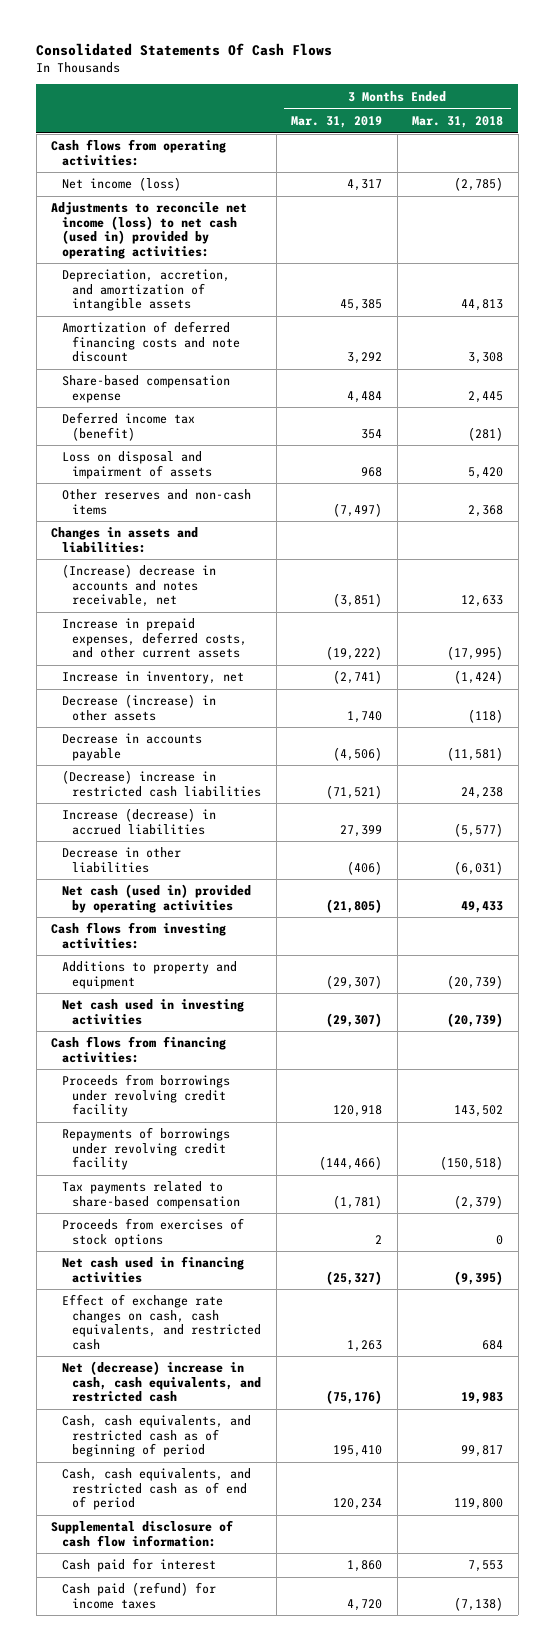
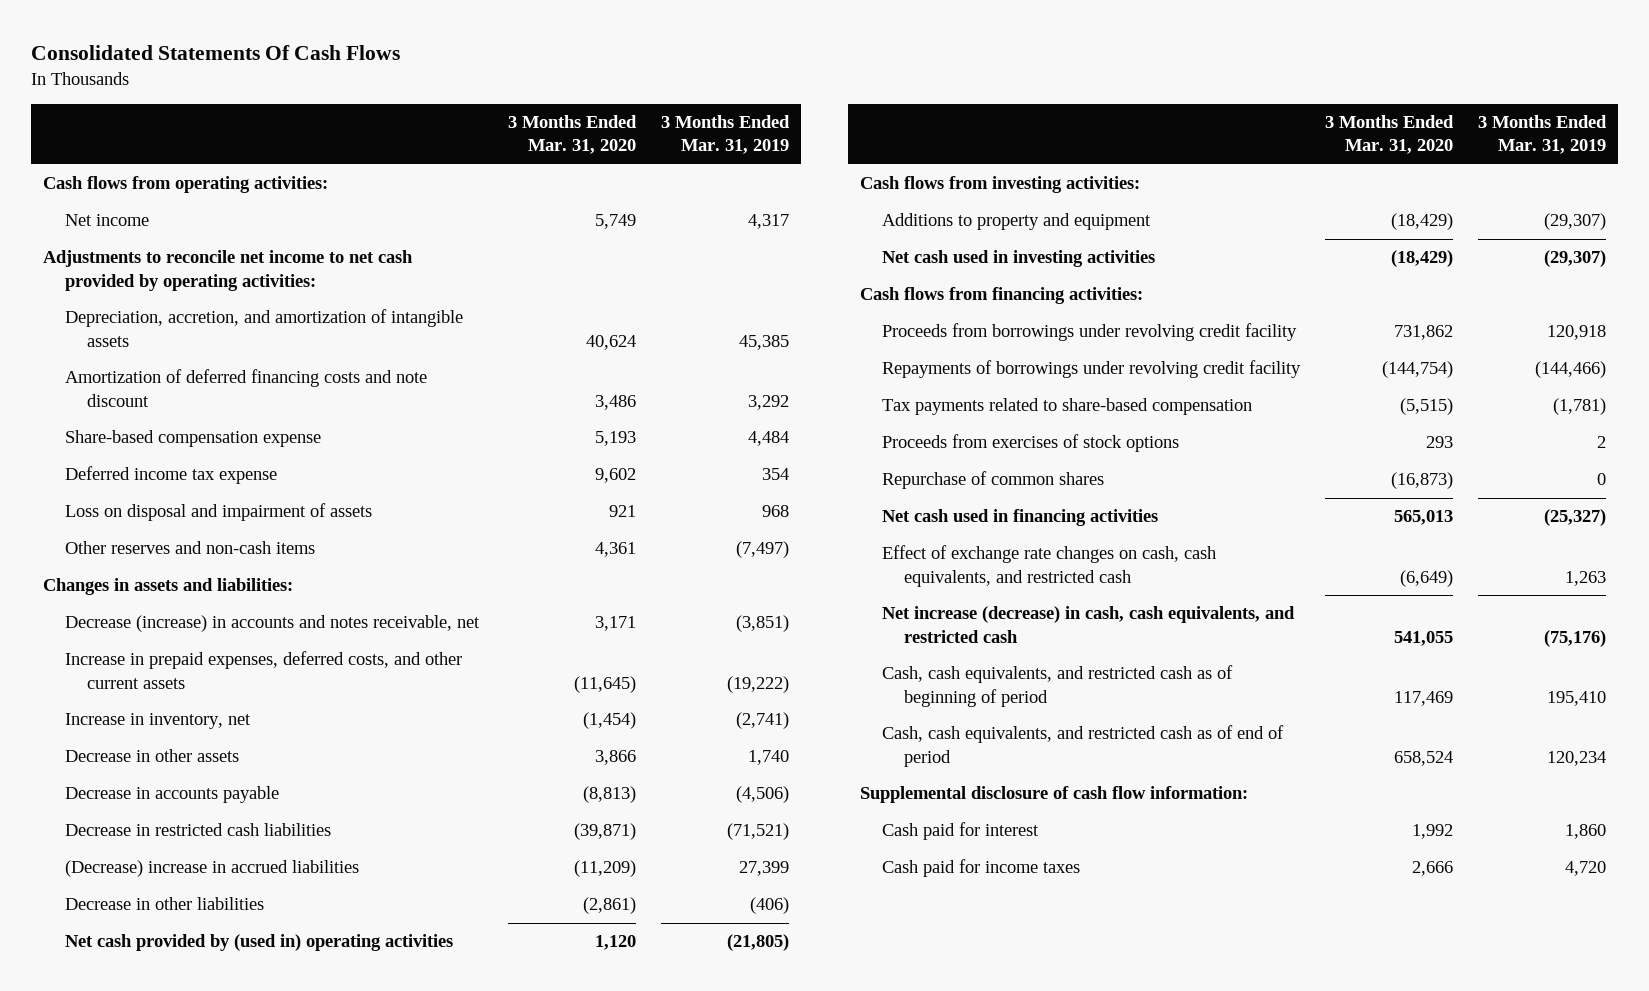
- | 3 Months Ended Mar. 31, 2019 | 3 Months Ended Mar. 31, 2018
+ | 3 Months Ended Mar. 31, 2020 | 3 Months Ended Mar. 31, 2019
- Net income (loss) | 4,317 | (2,785)
- Adjustments to reconcile net income (loss) to net cash (used in) provided by operating activities:
+ Net income | 5,749 | 4,317
+ Adjustments to reconcile net income to net cash provided by operating activities:
- Deferred income tax (benefit) | 354 | (281)
+ Deferred income tax expense | 9,602 | 354
- (Increase) decrease in accounts and notes receivable, net | (3,851) | 12,633
+ Decrease (increase) in accounts and notes receivable, net | 3,171 | (3,851)
- Decrease (increase) in other assets | 1,740 | (118)
+ Decrease in other assets | 3,866 | 1,740
- (Decrease) increase in restricted cash liabilities | (71,521) | 24,238
- Increase (decrease) in accrued liabilities | 27,399 | (5,577)
+ Decrease in restricted cash liabilities | (39,871) | (71,521)
+ (Decrease) increase in accrued liabilities | (11,209) | 27,399
- Net cash (used in) provided by operating activities | (21,805) | 49,433
+ Net cash provided by (used in) operating activities | 1,120 | (21,805)
+ Repurchase of common shares | (16,873) | 0
- Net (decrease) increase in cash, cash equivalents, and restricted cash | (75,176) | 19,983
+ Net increase (decrease) in cash, cash equivalents, and restricted cash | 541,055 | (75,176)
- Cash paid (refund) for income taxes | 4,720 | (7,138)
+ Cash paid for income taxes | 2,666 | 4,720

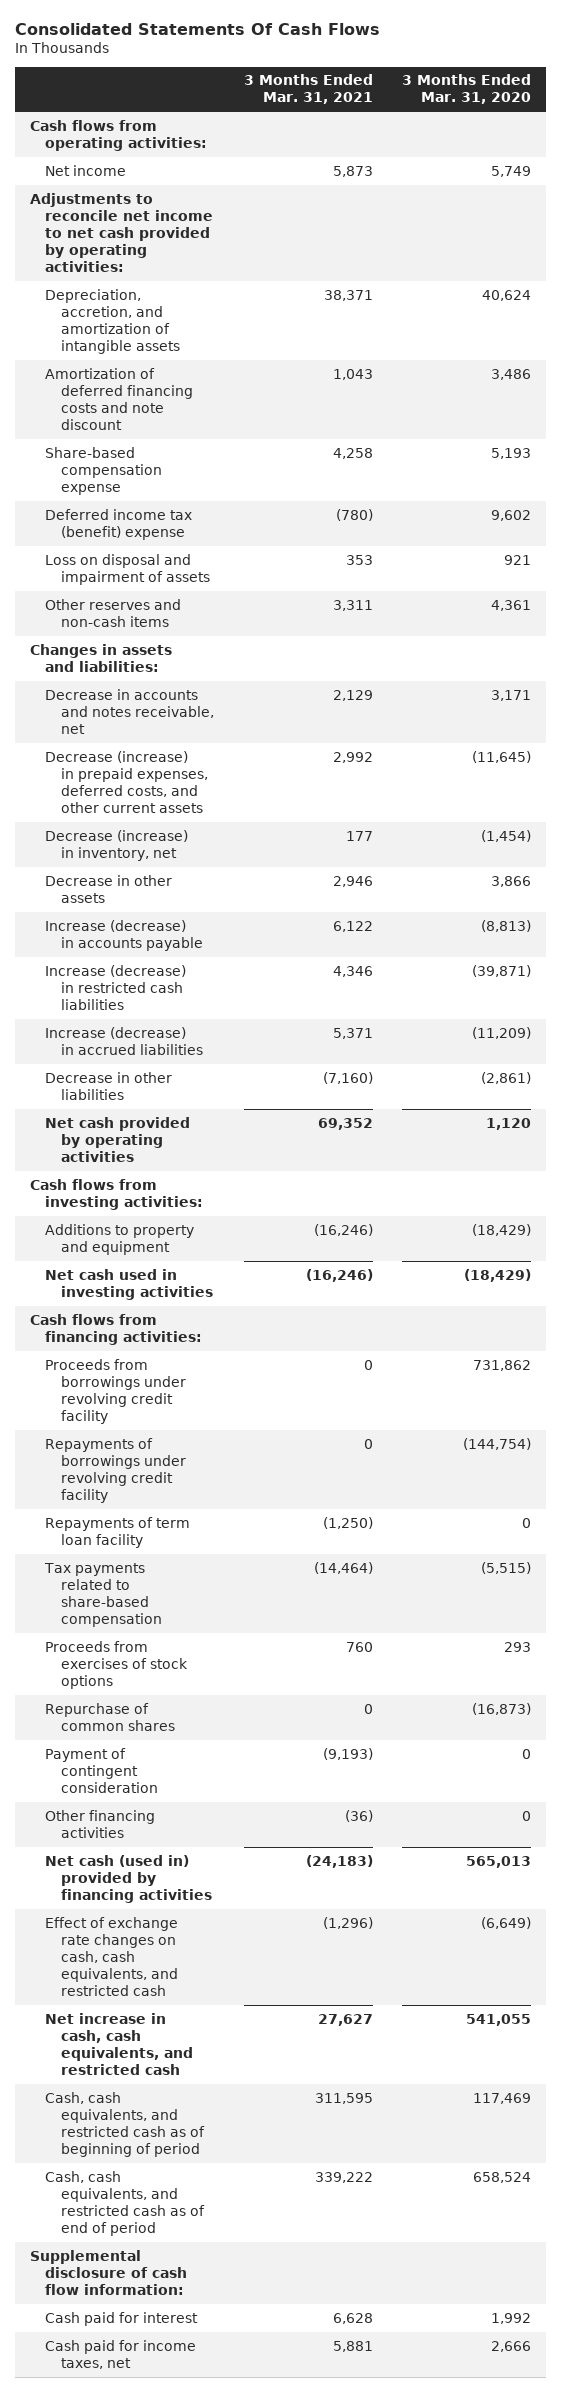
- | 3 Months Ended Mar. 31, 2020 | 3 Months Ended Mar. 31, 2019
+ | 3 Months Ended Mar. 31, 2021 | 3 Months Ended Mar. 31, 2020
- Deferred income tax expense | 9,602 | 354
+ Deferred income tax (benefit) expense | (780) | 9,602
- Decrease (increase) in accounts and notes receivable, net | 3,171 | (3,851)
- Increase in prepaid expenses, deferred costs, and other current assets | (11,645) | (19,222)
- Increase in inventory, net | (1,454) | (2,741)
+ Decrease in accounts and notes receivable, net | 2,129 | 3,171
+ Decrease (increase) in prepaid expenses, deferred costs, and other current assets | 2,992 | (11,645)
+ Decrease (increase) in inventory, net | 177 | (1,454)
- Decrease in accounts payable | (8,813) | (4,506)
- Decrease in restricted cash liabilities | (39,871) | (71,521)
- (Decrease) increase in accrued liabilities | (11,209) | 27,399
+ Increase (decrease) in accounts payable | 6,122 | (8,813)
+ Increase (decrease) in restricted cash liabilities | 4,346 | (39,871)
+ Increase (decrease) in accrued liabilities | 5,371 | (11,209)
- Net cash provided by (used in) operating activities | 1,120 | (21,805)
+ Net cash provided by operating activities | 69,352 | 1,120
+ Repayments of term loan facility | (1,250) | 0
- Net cash used in financing activities | 565,013 | (25,327)
+ Payment of contingent consideration | (9,193) | 0
+ Other financing activities | (36) | 0
+ Net cash (used in) provided by financing activities | (24,183) | 565,013
- Net increase (decrease) in cash, cash equivalents, and restricted cash | 541,055 | (75,176)
+ Net increase in cash, cash equivalents, and restricted cash | 27,627 | 541,055
- Cash paid for income taxes | 2,666 | 4,720
+ Cash paid for income taxes, net | 5,881 | 2,666

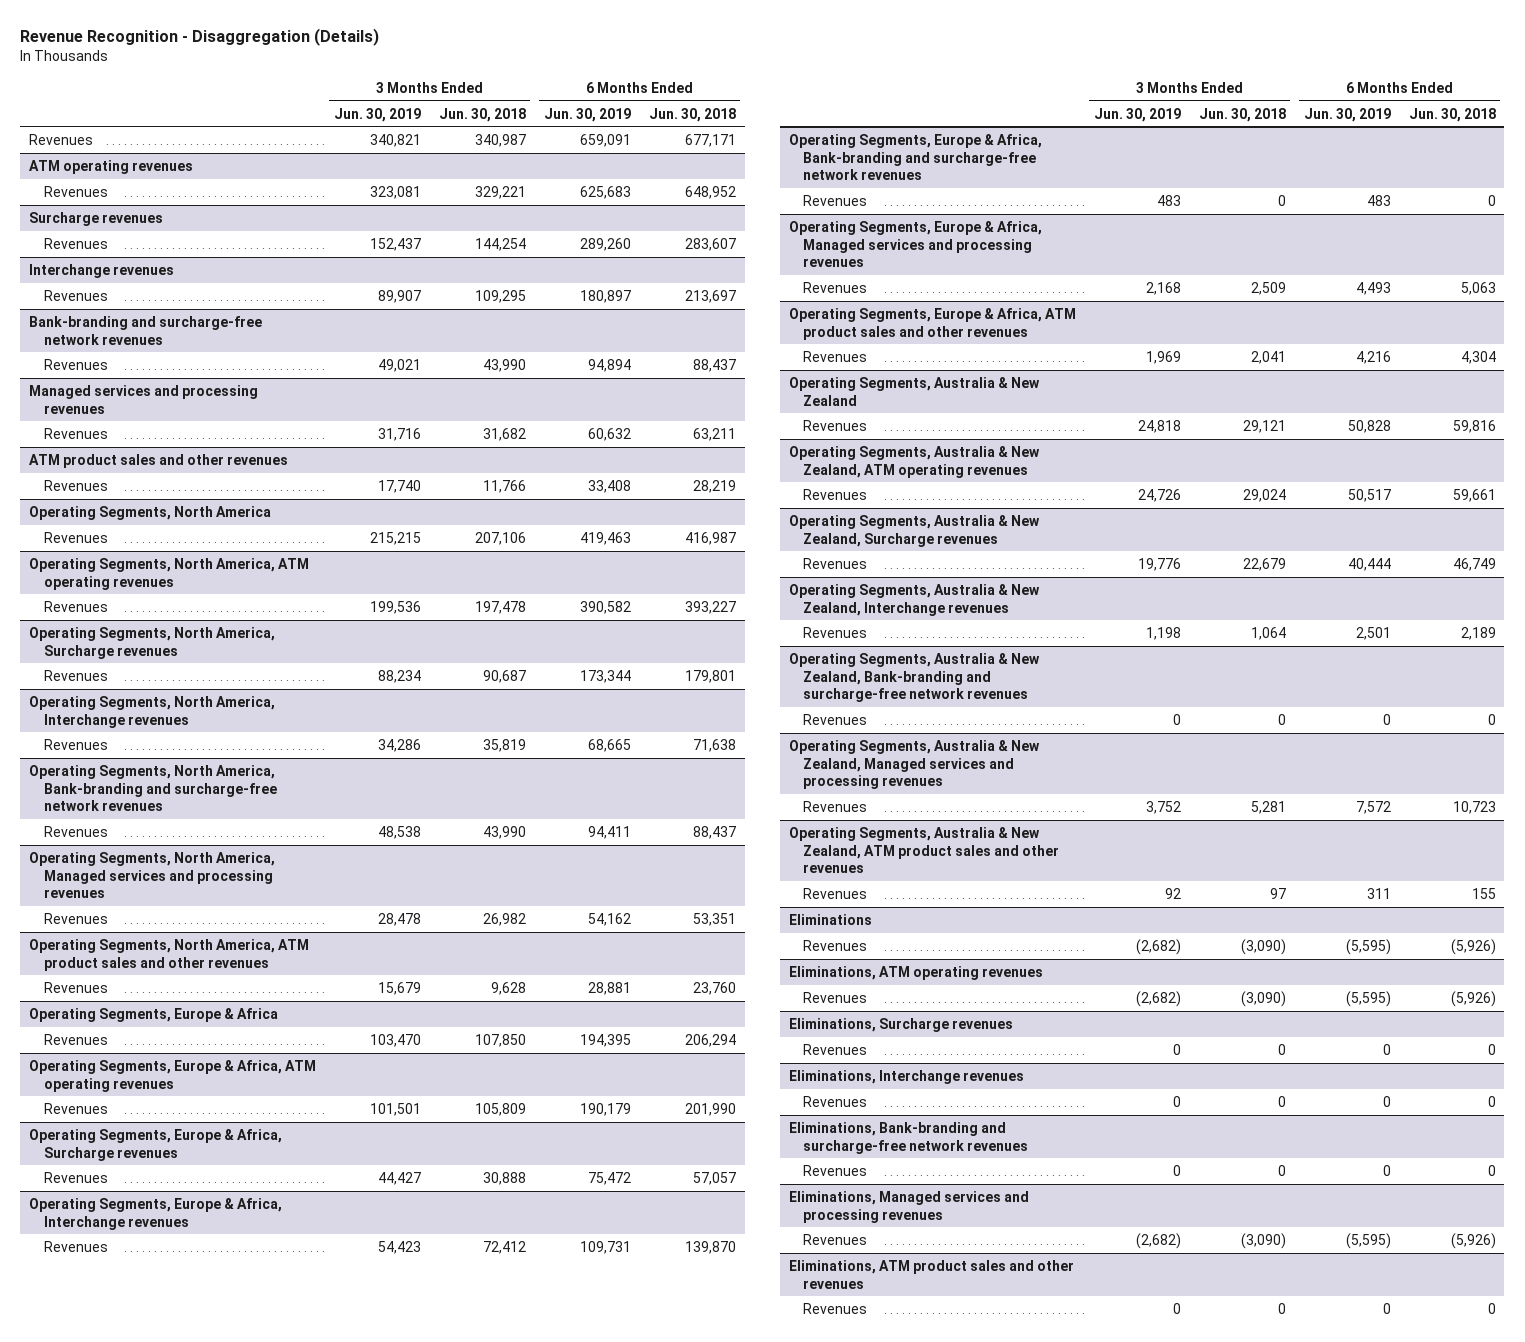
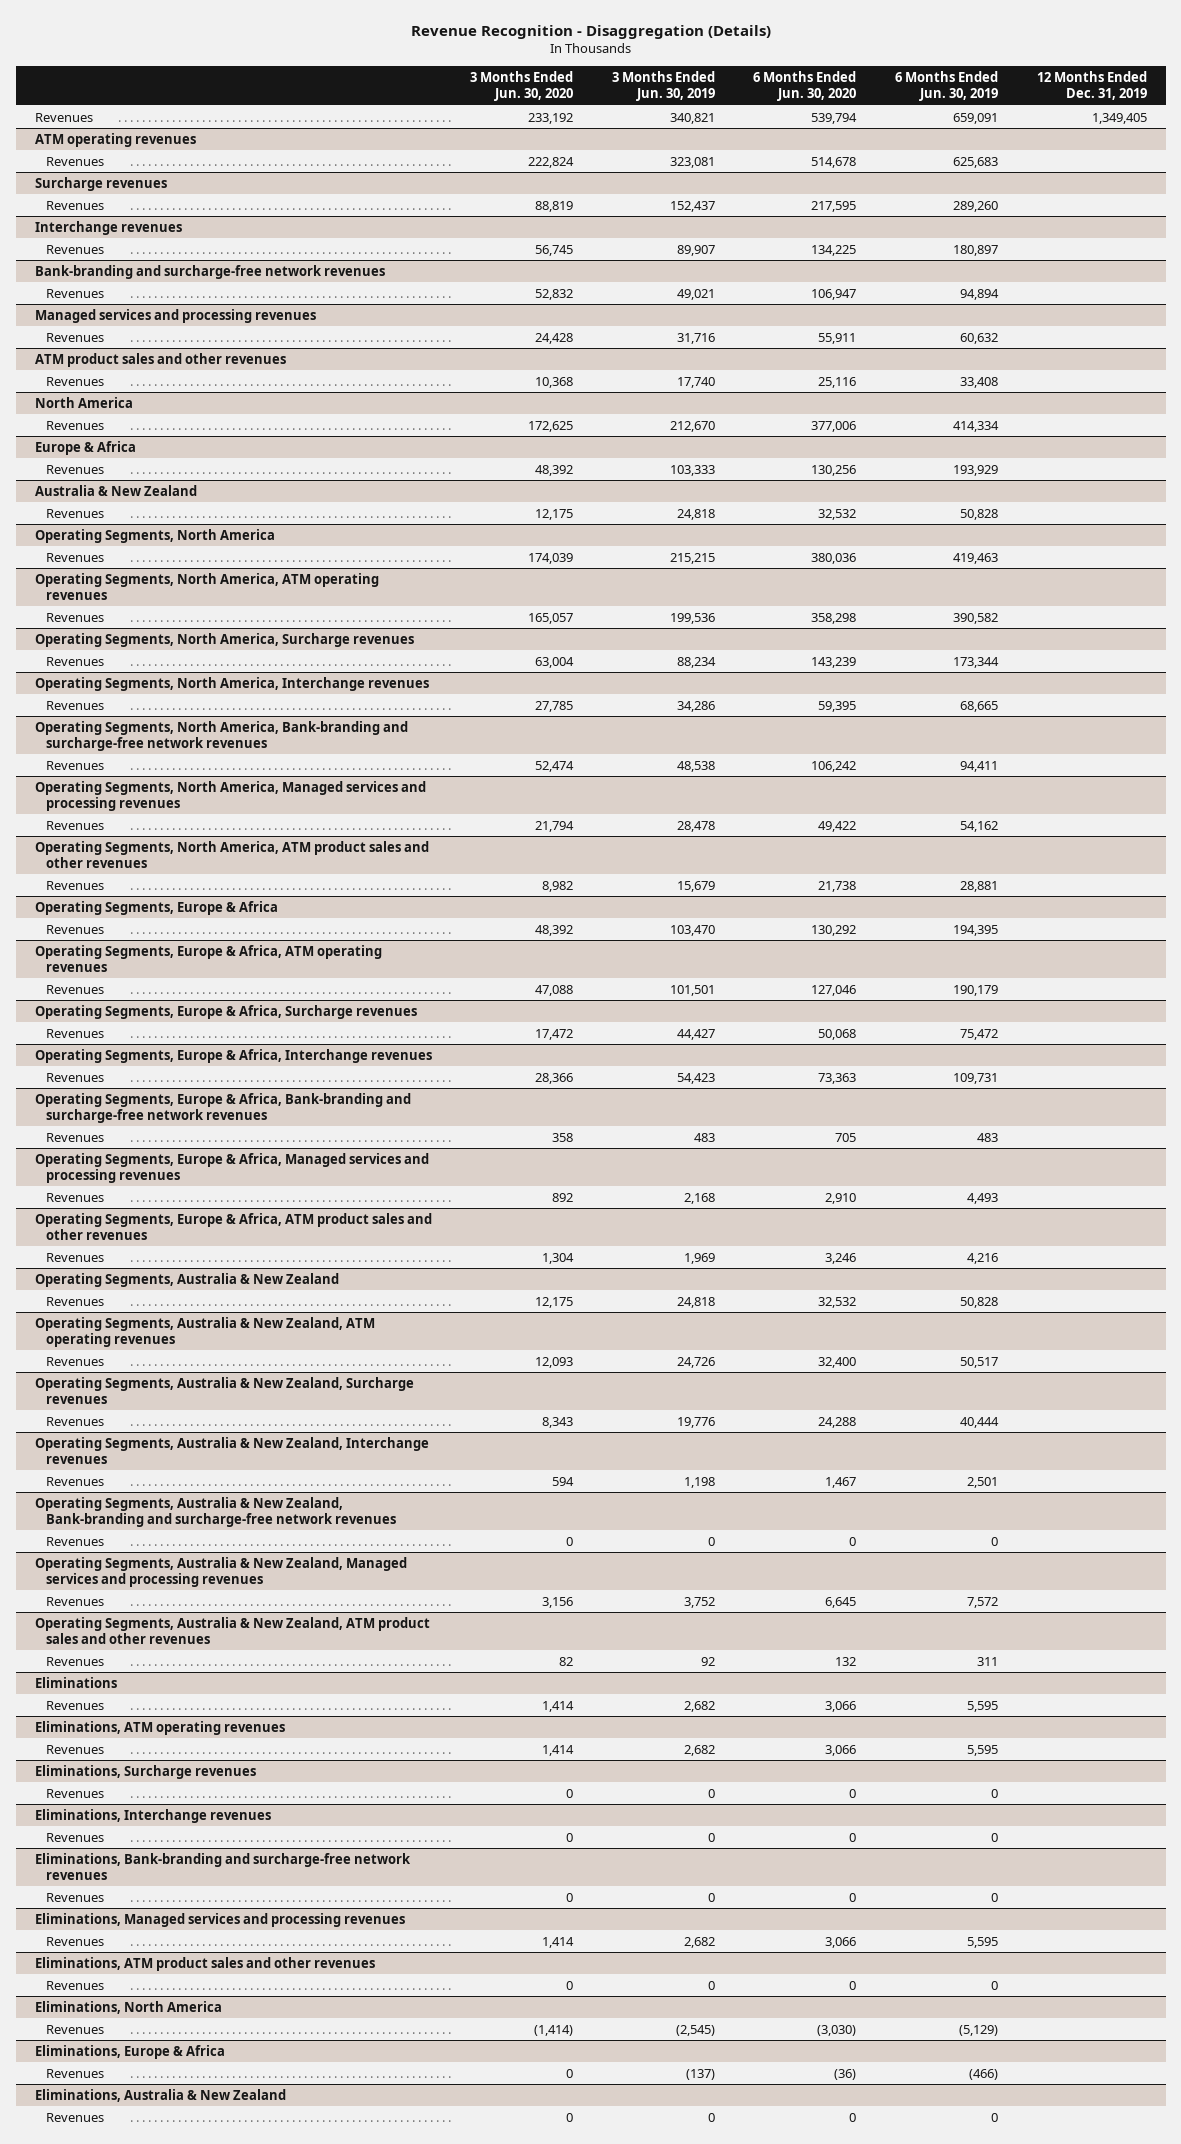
- | 3 Months Ended Jun. 30, 2019 | 3 Months Ended Jun. 30, 2018 | 6 Months Ended Jun. 30, 2019 | 6 Months Ended Jun. 30, 2018
+ | 3 Months Ended Jun. 30, 2020 | 3 Months Ended Jun. 30, 2019 | 6 Months Ended Jun. 30, 2020 | 6 Months Ended Jun. 30, 2019 | 12 Months Ended Dec. 31, 2019
+ North America
+ Revenues | 172,625 | 212,670 | 377,006 | 414,334 |
+ Europe & Africa
+ Revenues | 48,392 | 103,333 | 130,256 | 193,929 |
+ Australia & New Zealand
+ Revenues | 12,175 | 24,818 | 32,532 | 50,828 |
@ Eliminations
- Revenues | (2,682) | (3,090) | (5,595) | (5,926)
+ Revenues | 1,414 | 2,682 | 3,066 | 5,595 |
@ Eliminations, ATM operating revenues
- Revenues | (2,682) | (3,090) | (5,595) | (5,926)
+ Revenues | 1,414 | 2,682 | 3,066 | 5,595 |
@ Eliminations, Managed services and processing revenues
- Revenues | (2,682) | (3,090) | (5,595) | (5,926)
+ Revenues | 1,414 | 2,682 | 3,066 | 5,595 |
+ Eliminations, North America
+ Revenues | (1,414) | (2,545) | (3,030) | (5,129) |
+ Eliminations, Europe & Africa
+ Revenues | 0 | (137) | (36) | (466) |
+ Eliminations, Australia & New Zealand
+ Revenues | 0 | 0 | 0 | 0 |

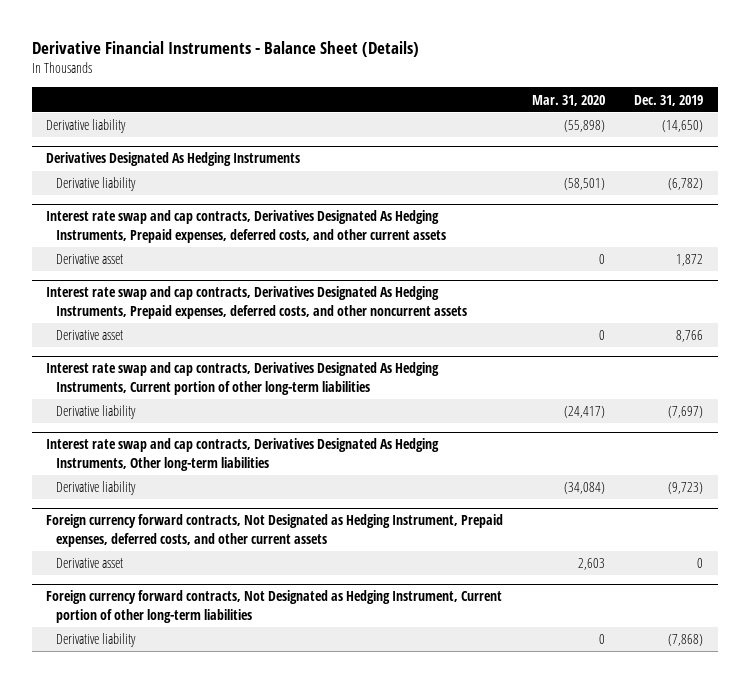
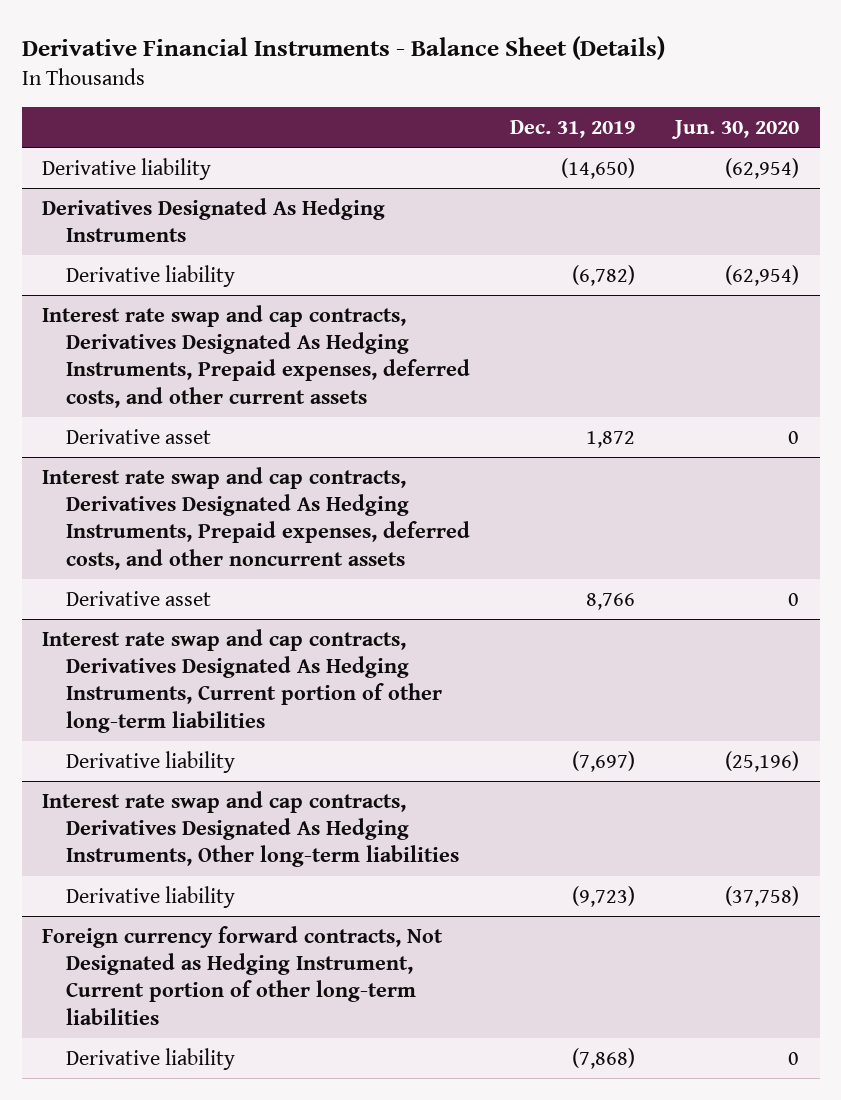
- | Mar. 31, 2020 | Dec. 31, 2019
+ | Dec. 31, 2019 | Jun. 30, 2020
- Foreign currency forward contracts, Not Designated as Hedging Instrument, Prepaid expenses, deferred costs, and other current assets
- Derivative asset | 2,603 | 0

